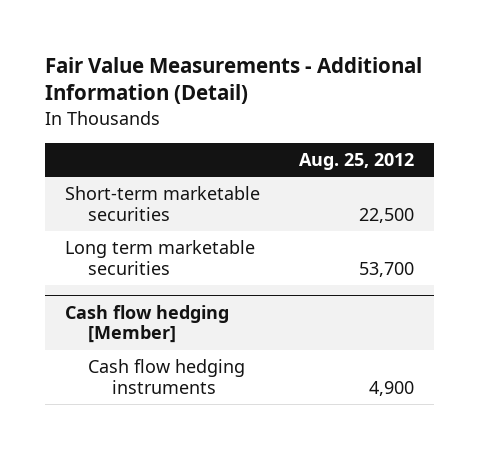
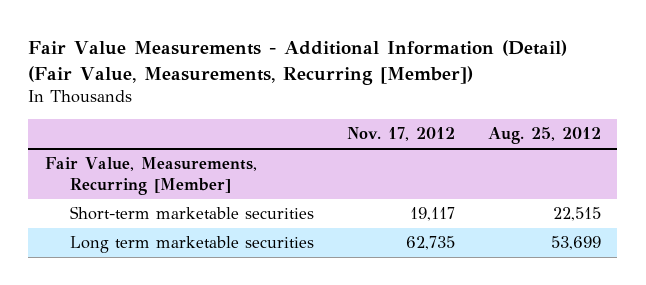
- Fair Value Measurements - Additional Information (Detail)
+ Fair Value Measurements - Additional Information (Detail) (Fair Value, Measurements, Recurring [Member])
- | Aug. 25, 2012
+ | Nov. 17, 2012 | Aug. 25, 2012
- Short-term marketable securities | 22,500
- Long term marketable securities | 53,700
- Cash flow hedging [Member]
- Cash flow hedging instruments | 4,900
+ Fair Value, Measurements, Recurring [Member]
+ Short-term marketable securities | 19,117 | 22,515
+ Long term marketable securities | 62,735 | 53,699

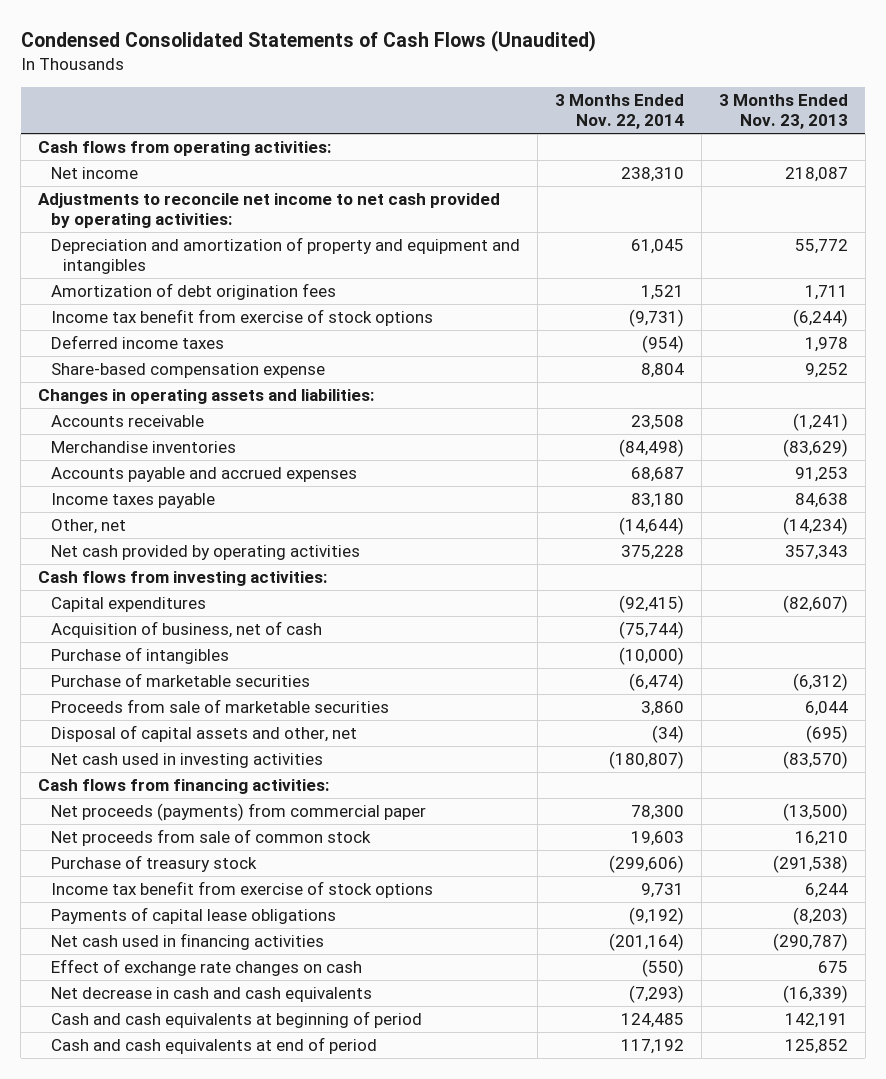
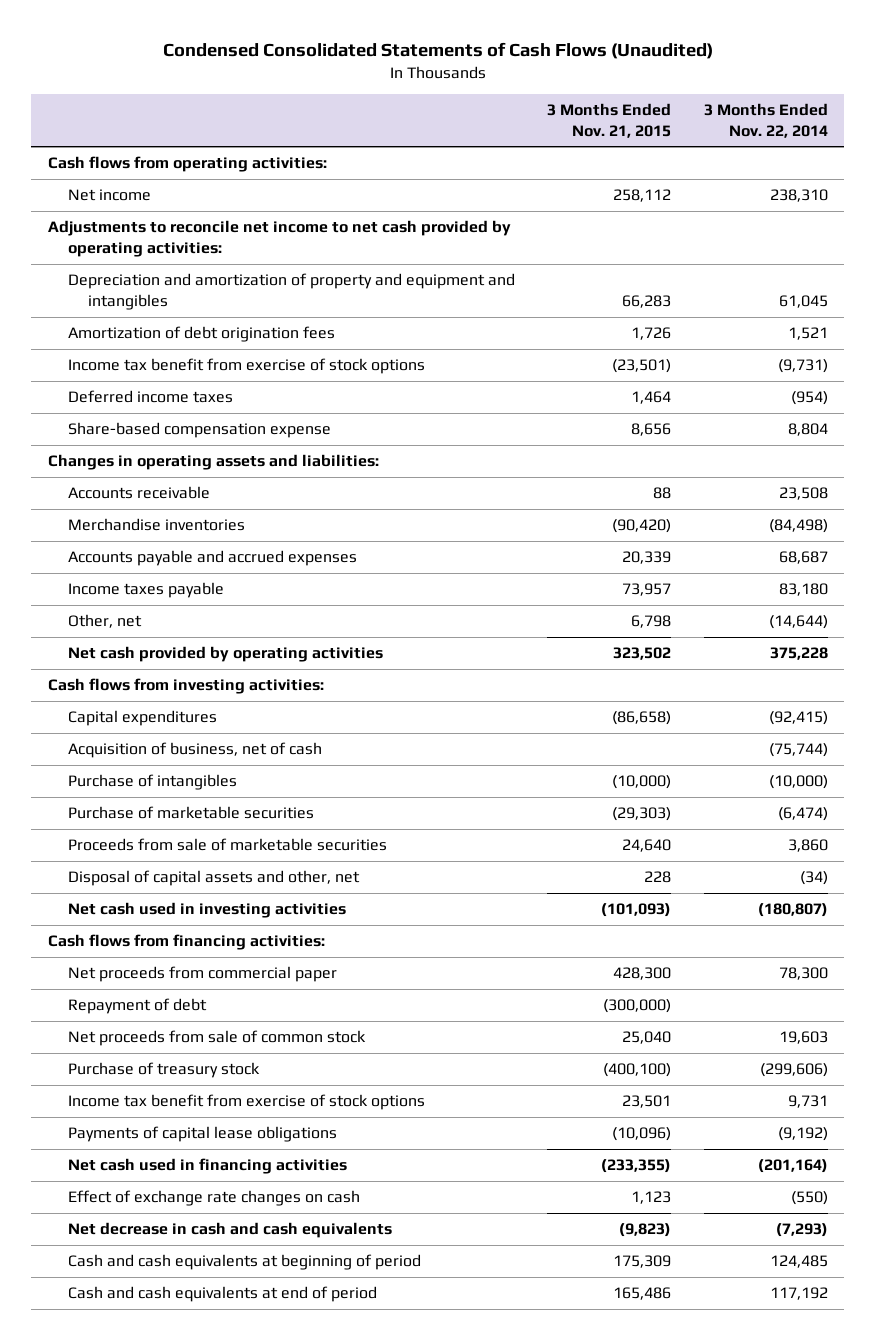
- | 3 Months Ended Nov. 22, 2014 | 3 Months Ended Nov. 23, 2013
+ | 3 Months Ended Nov. 21, 2015 | 3 Months Ended Nov. 22, 2014
- Net proceeds (payments) from commercial paper | 78,300 | (13,500)
+ Net proceeds from commercial paper | 428,300 | 78,300
+ Repayment of debt | (300,000) |

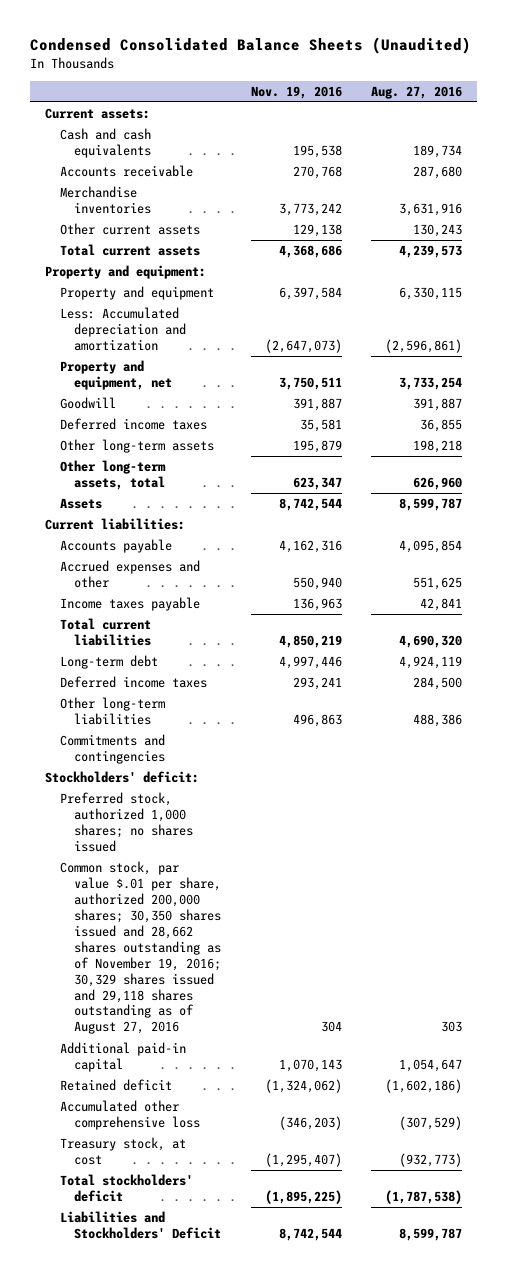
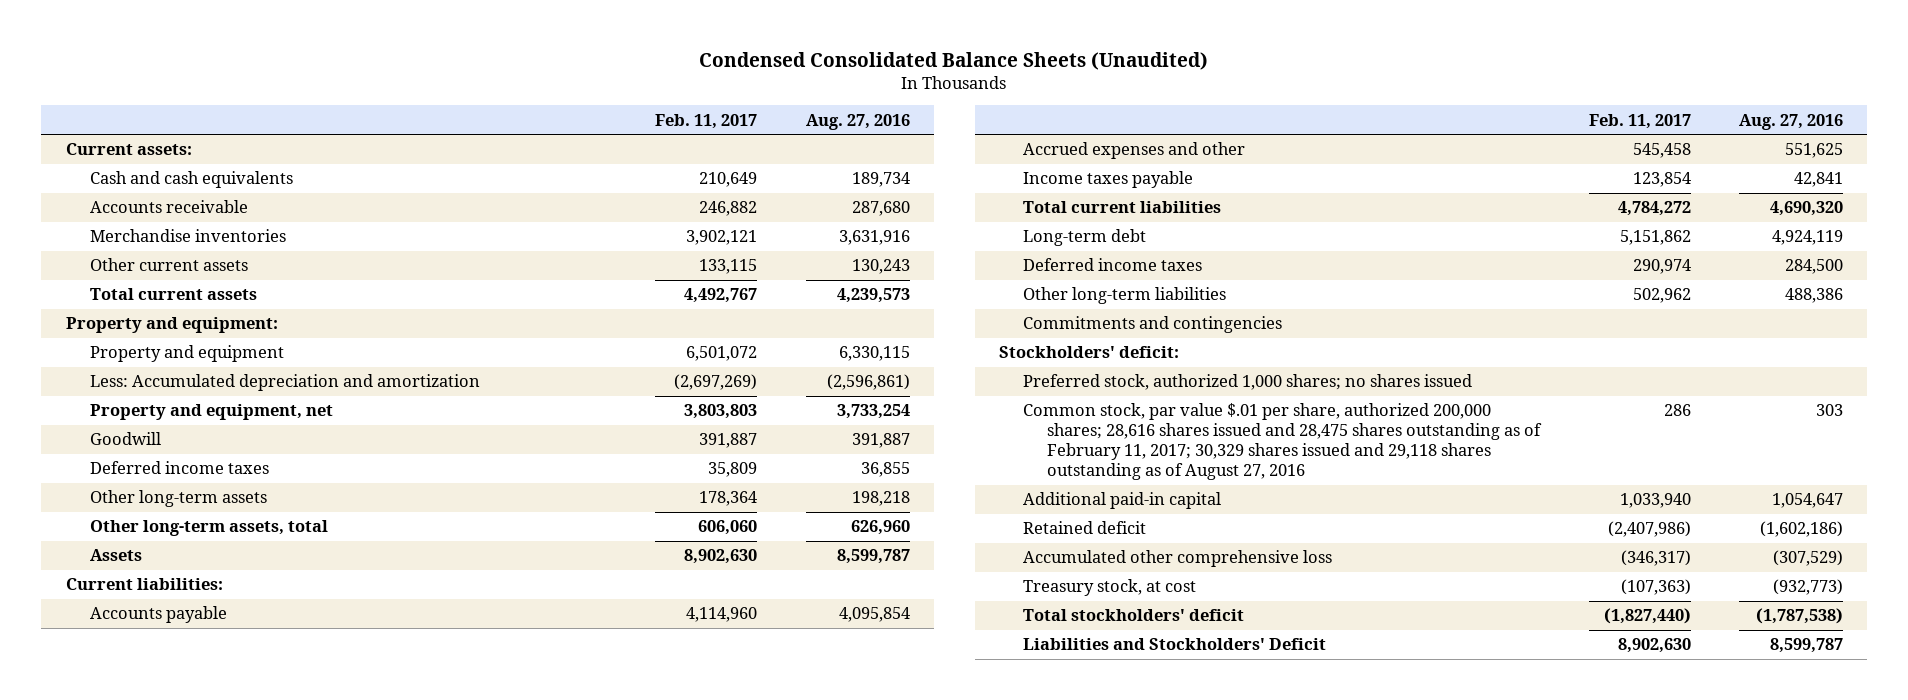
- | Nov. 19, 2016 | Aug. 27, 2016
+ | Feb. 11, 2017 | Aug. 27, 2016
- Common stock, par value $.01 per share, authorized 200,000 shares; 30,350 shares issued and 28,662 shares outstanding as of November 19, 2016; 30,329 shares issued and 29,118 shares outstanding as of August 27, 2016 | 304 | 303
+ Common stock, par value $.01 per share, authorized 200,000 shares; 28,616 shares issued and 28,475 shares outstanding as of February 11, 2017; 30,329 shares issued and 29,118 shares outstanding as of August 27, 2016 | 286 | 303

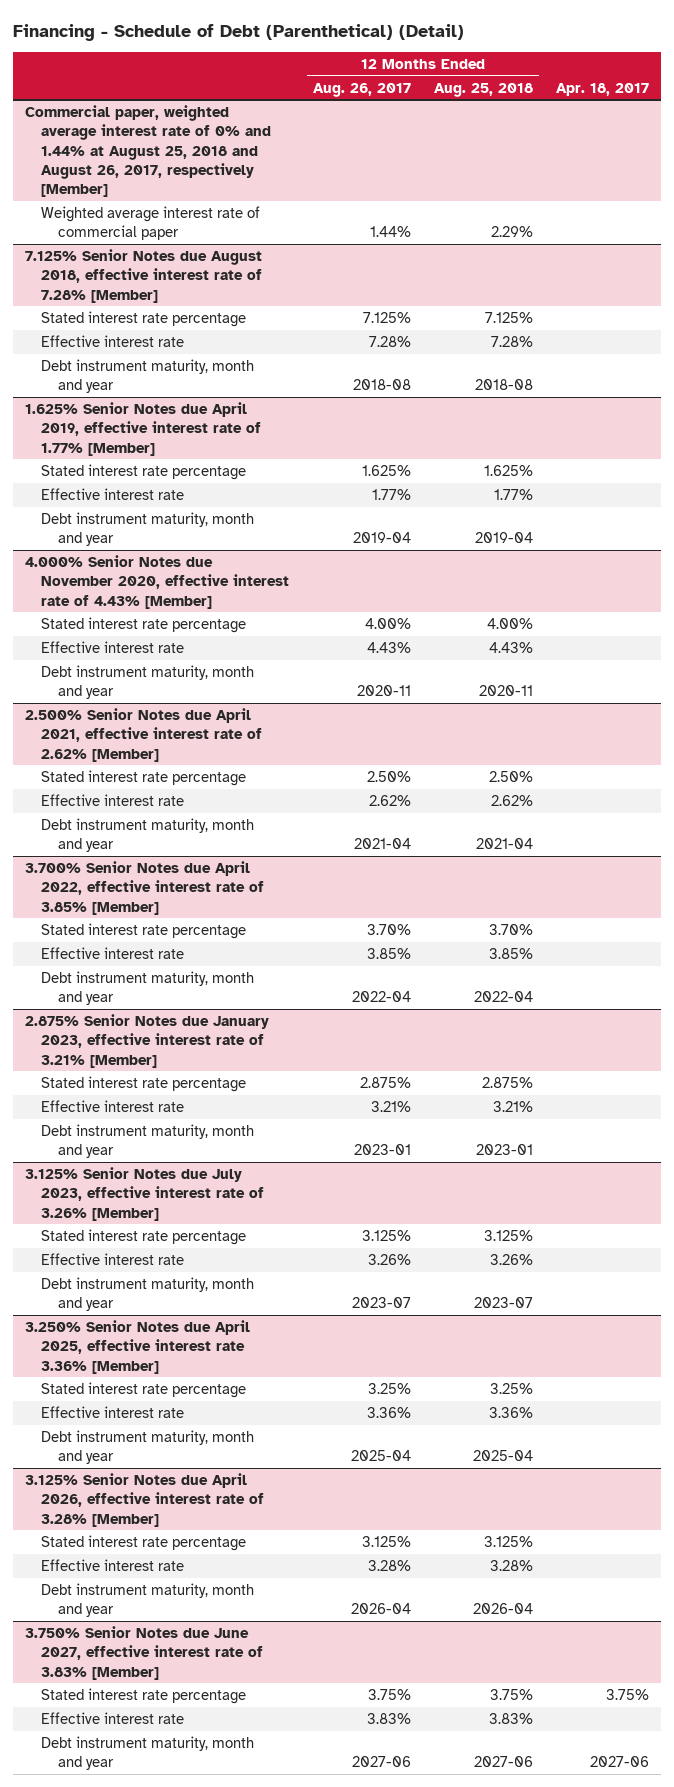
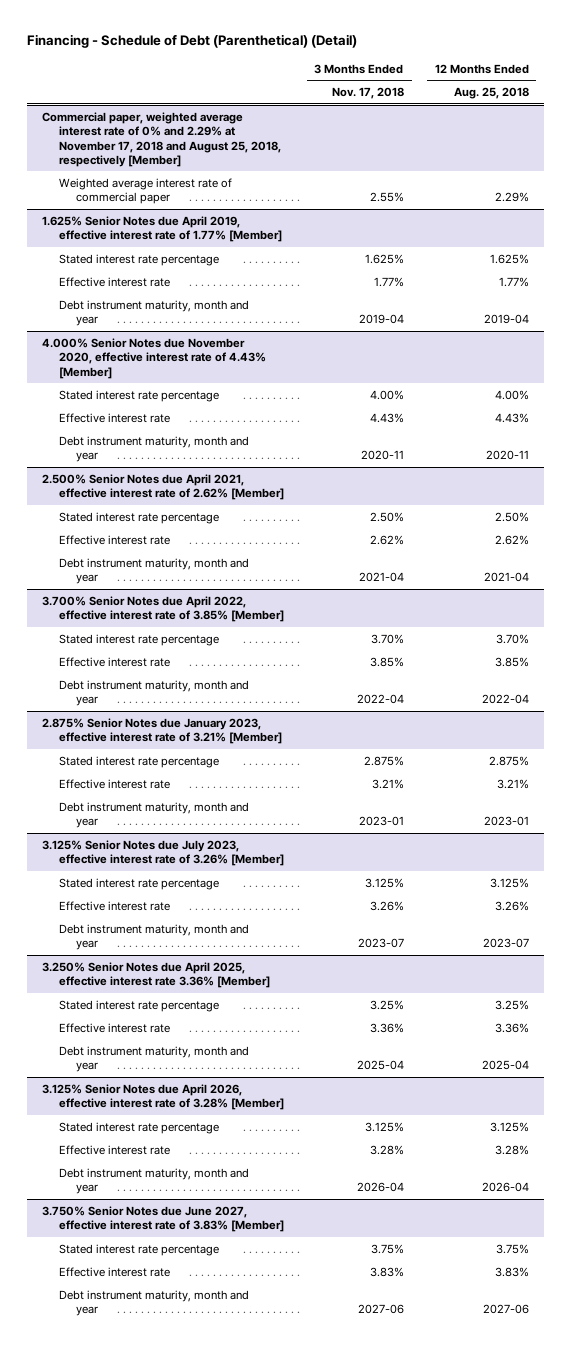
- | 12 Months Ended Aug. 26, 2017 | 12 Months Ended Aug. 25, 2018 | Apr. 18, 2017
+ | 3 Months Ended Nov. 17, 2018 | 12 Months Ended Aug. 25, 2018
- Commercial paper, weighted average interest rate of 0% and 1.44% at August 25, 2018 and August 26, 2017, respectively [Member]
+ Commercial paper, weighted average interest rate of 0% and 2.29% at November 17, 2018 and August 25, 2018, respectively [Member]
- 7.125% Senior Notes due August 2018, effective interest rate of 7.28% [Member]
- Stated interest rate percentage | 7.125% | 7.125% |
- Effective interest rate | 7.28% | 7.28% |
- Debt instrument maturity, month and year | 2018-08 | 2018-08 |

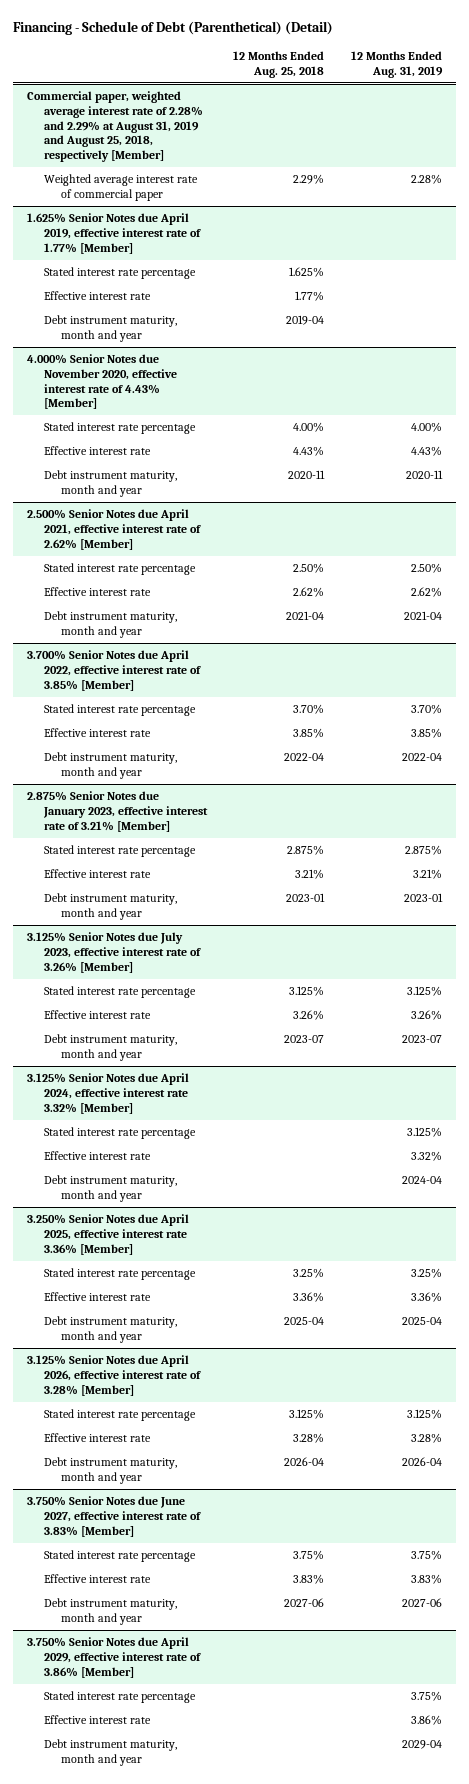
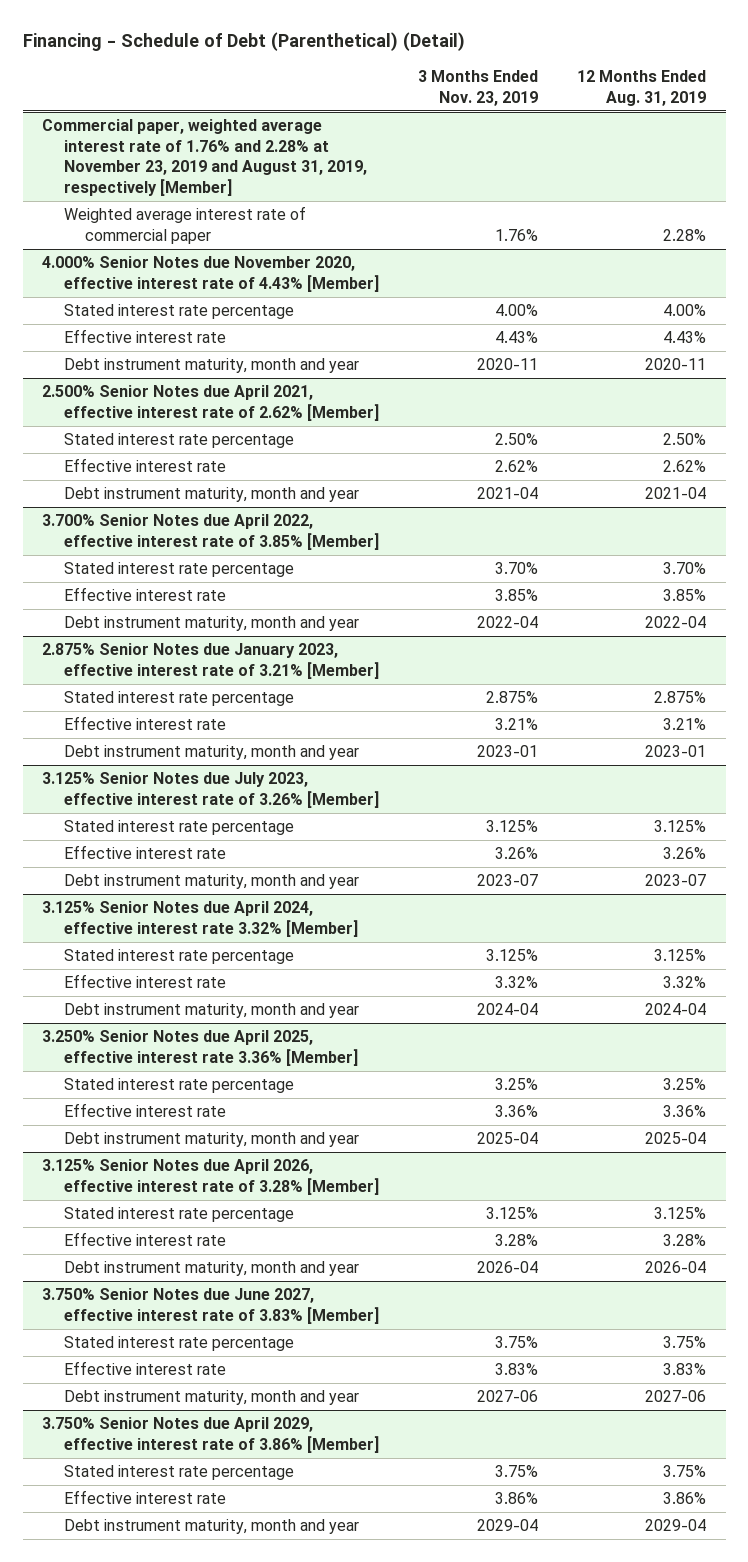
- | 12 Months Ended Aug. 25, 2018 | 12 Months Ended Aug. 31, 2019
+ | 3 Months Ended Nov. 23, 2019 | 12 Months Ended Aug. 31, 2019
- Commercial paper, weighted average interest rate of 2.28% and 2.29% at August 31, 2019 and August 25, 2018, respectively [Member]
+ Commercial paper, weighted average interest rate of 1.76% and 2.28% at November 23, 2019 and August 31, 2019, respectively [Member]
- 1.625% Senior Notes due April 2019, effective interest rate of 1.77% [Member]
- Stated interest rate percentage | 1.625% |
- Effective interest rate | 1.77% |
- Debt instrument maturity, month and year | 2019-04 |

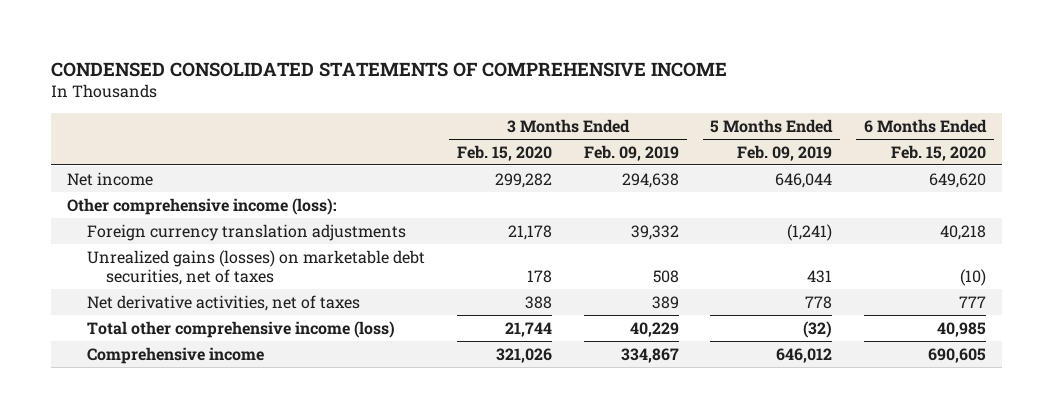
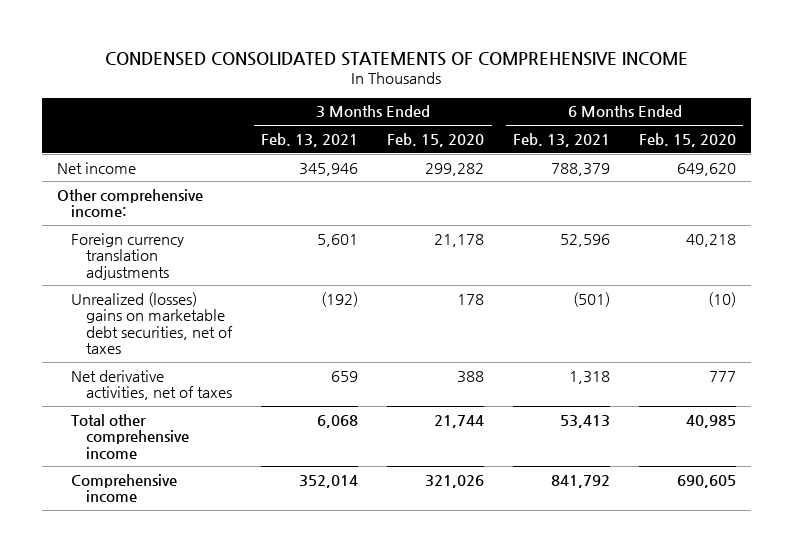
- | 3 Months Ended Feb. 15, 2020 | 3 Months Ended Feb. 09, 2019 | 5 Months Ended Feb. 09, 2019 | 6 Months Ended Feb. 15, 2020
+ | 3 Months Ended Feb. 13, 2021 | 3 Months Ended Feb. 15, 2020 | 6 Months Ended Feb. 13, 2021 | 6 Months Ended Feb. 15, 2020
- Other comprehensive income (loss):
+ Other comprehensive income:
- Unrealized gains (losses) on marketable debt securities, net of taxes | 178 | 508 | 431 | (10)
+ Unrealized (losses) gains on marketable debt securities, net of taxes | (192) | 178 | (501) | (10)
- Total other comprehensive income (loss) | 21,744 | 40,229 | (32) | 40,985
+ Total other comprehensive income | 6,068 | 21,744 | 53,413 | 40,985

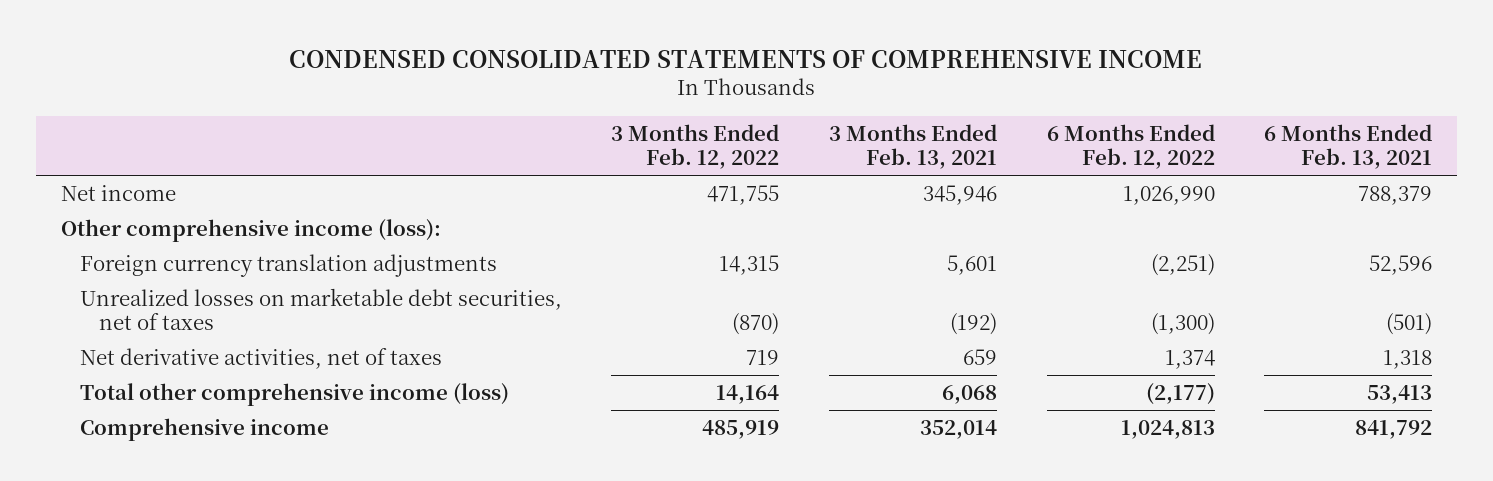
- | 3 Months Ended Feb. 13, 2021 | 3 Months Ended Feb. 15, 2020 | 6 Months Ended Feb. 13, 2021 | 6 Months Ended Feb. 15, 2020
+ | 3 Months Ended Feb. 12, 2022 | 3 Months Ended Feb. 13, 2021 | 6 Months Ended Feb. 12, 2022 | 6 Months Ended Feb. 13, 2021
- Other comprehensive income:
+ Other comprehensive income (loss):
- Unrealized (losses) gains on marketable debt securities, net of taxes | (192) | 178 | (501) | (10)
+ Unrealized losses on marketable debt securities, net of taxes | (870) | (192) | (1,300) | (501)
- Total other comprehensive income | 6,068 | 21,744 | 53,413 | 40,985
+ Total other comprehensive income (loss) | 14,164 | 6,068 | (2,177) | 53,413

